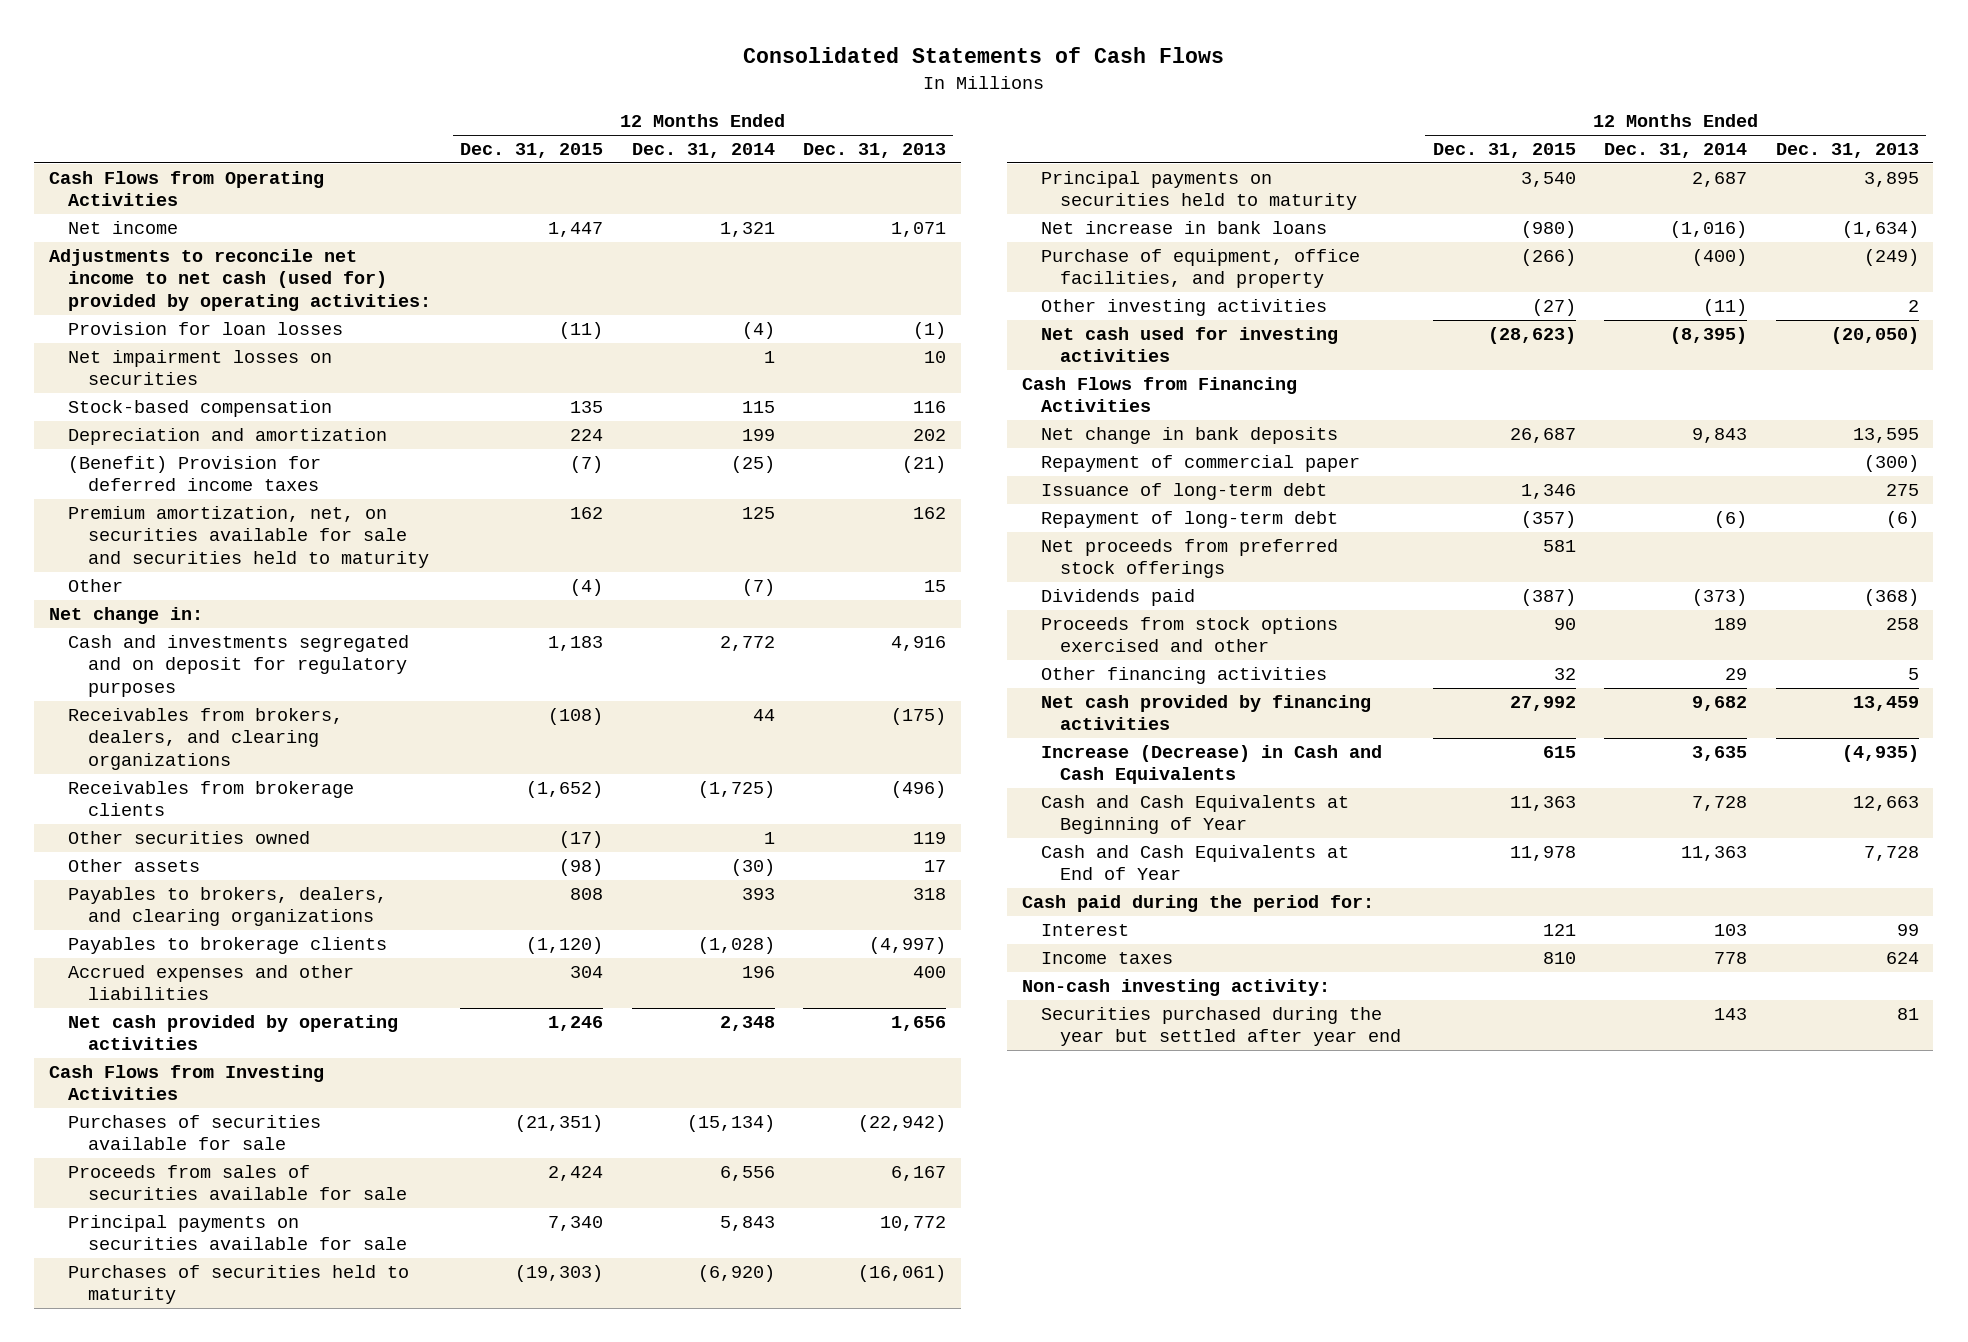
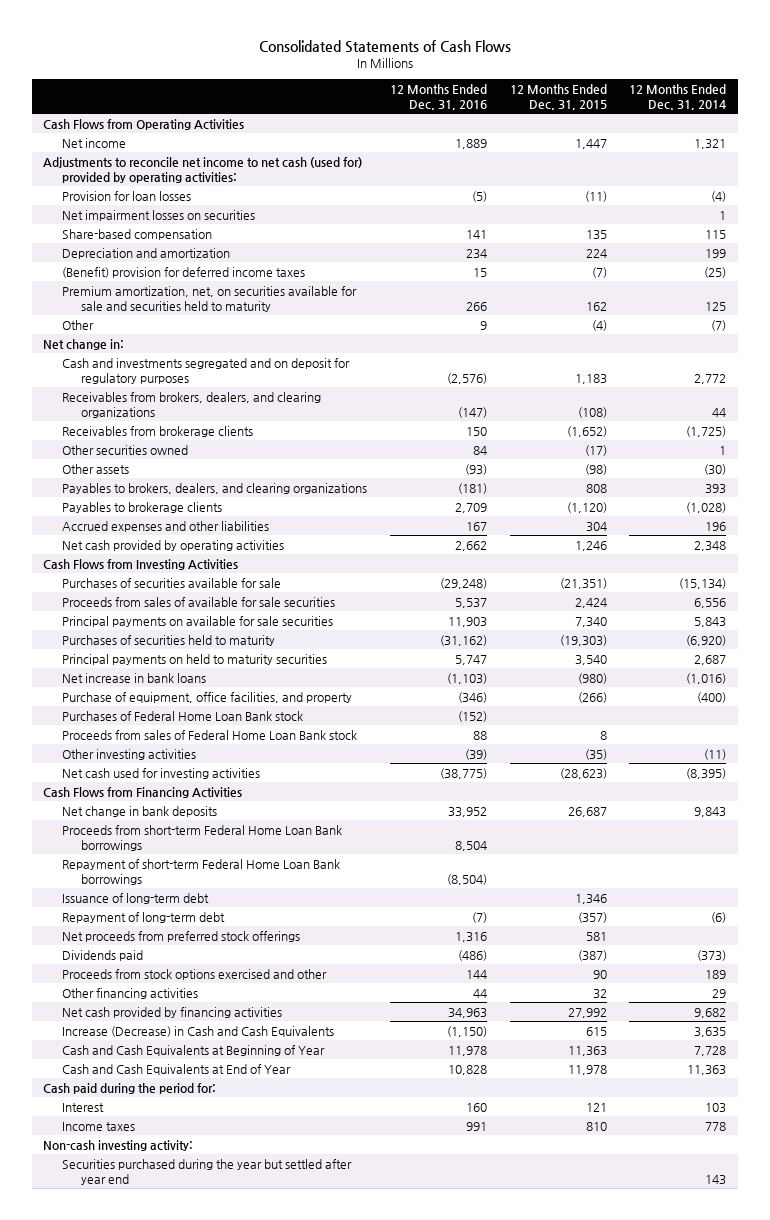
- | 12 Months Ended Dec. 31, 2015 | 12 Months Ended Dec. 31, 2014 | 12 Months Ended Dec. 31, 2013
+ | 12 Months Ended Dec. 31, 2016 | 12 Months Ended Dec. 31, 2015 | 12 Months Ended Dec. 31, 2014
- Stock-based compensation | 135 | 115 | 116
+ Share-based compensation | 141 | 135 | 115
- (Benefit) Provision for deferred income taxes | (7) | (25) | (21)
+ (Benefit) provision for deferred income taxes | 15 | (7) | (25)
- Proceeds from sales of securities available for sale | 2,424 | 6,556 | 6,167
- Principal payments on securities available for sale | 7,340 | 5,843 | 10,772
+ Proceeds from sales of available for sale securities | 5,537 | 2,424 | 6,556
+ Principal payments on available for sale securities | 11,903 | 7,340 | 5,843
- Principal payments on securities held to maturity | 3,540 | 2,687 | 3,895
+ Principal payments on held to maturity securities | 5,747 | 3,540 | 2,687
- Other investing activities | (27) | (11) | 2
+ Purchases of Federal Home Loan Bank stock | (152) | |
+ Proceeds from sales of Federal Home Loan Bank stock | 88 | 8 |
+ Other investing activities | (39) | (35) | (11)
- Repayment of commercial paper | | | (300)
+ Proceeds from short-term Federal Home Loan Bank borrowings | 8,504 | |
+ Repayment of short-term Federal Home Loan Bank borrowings | (8,504) | |

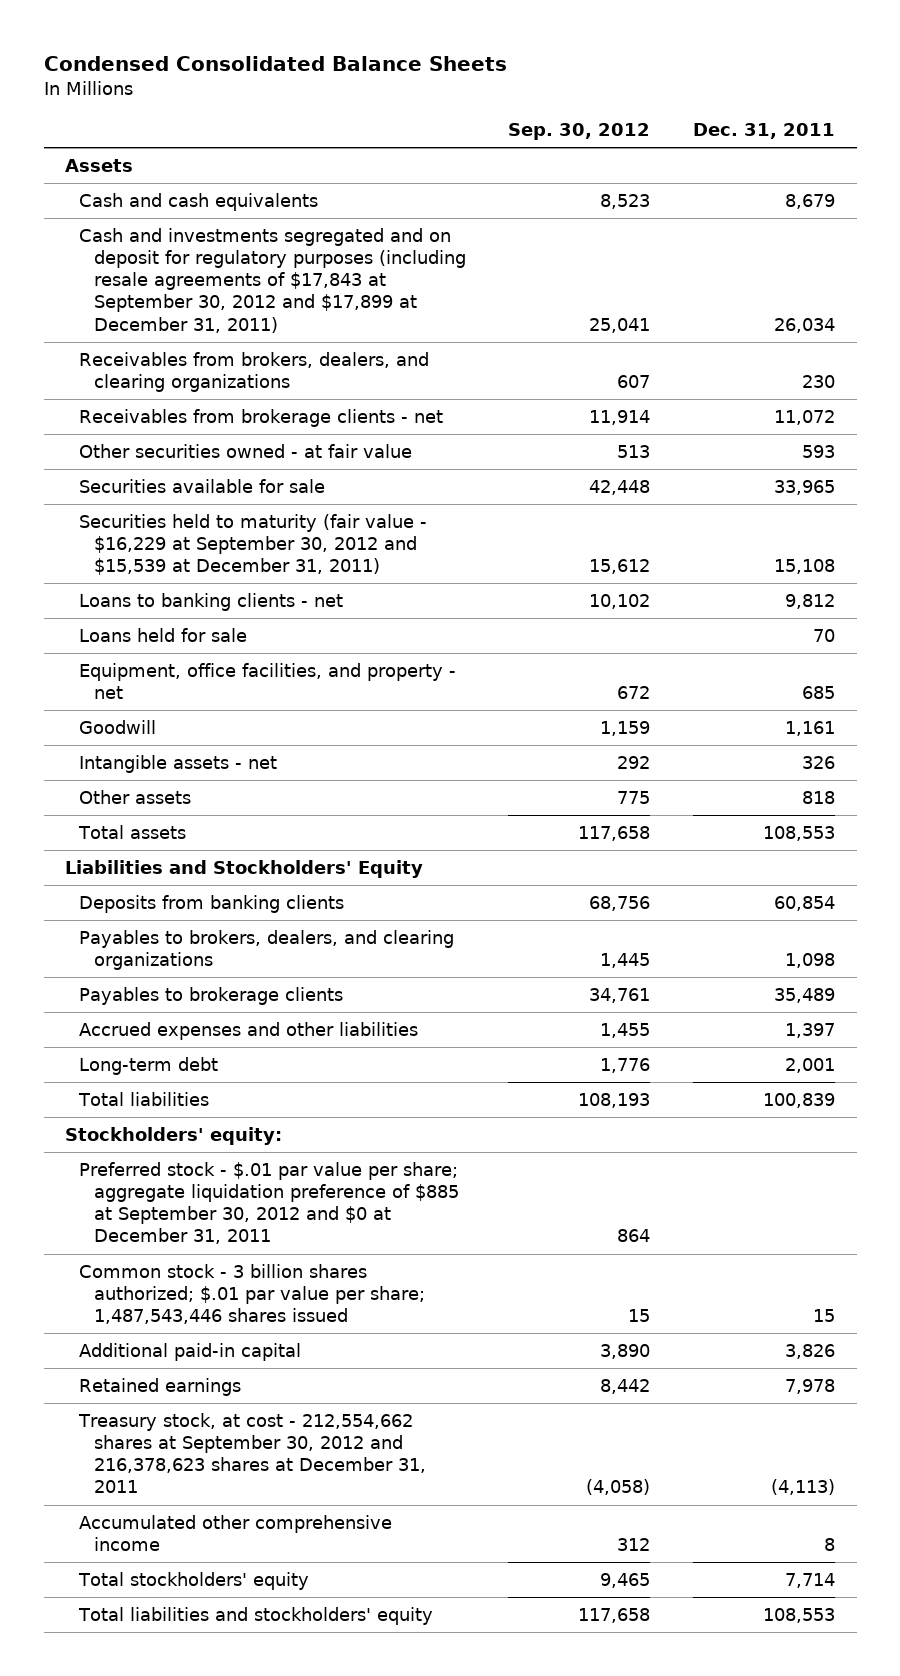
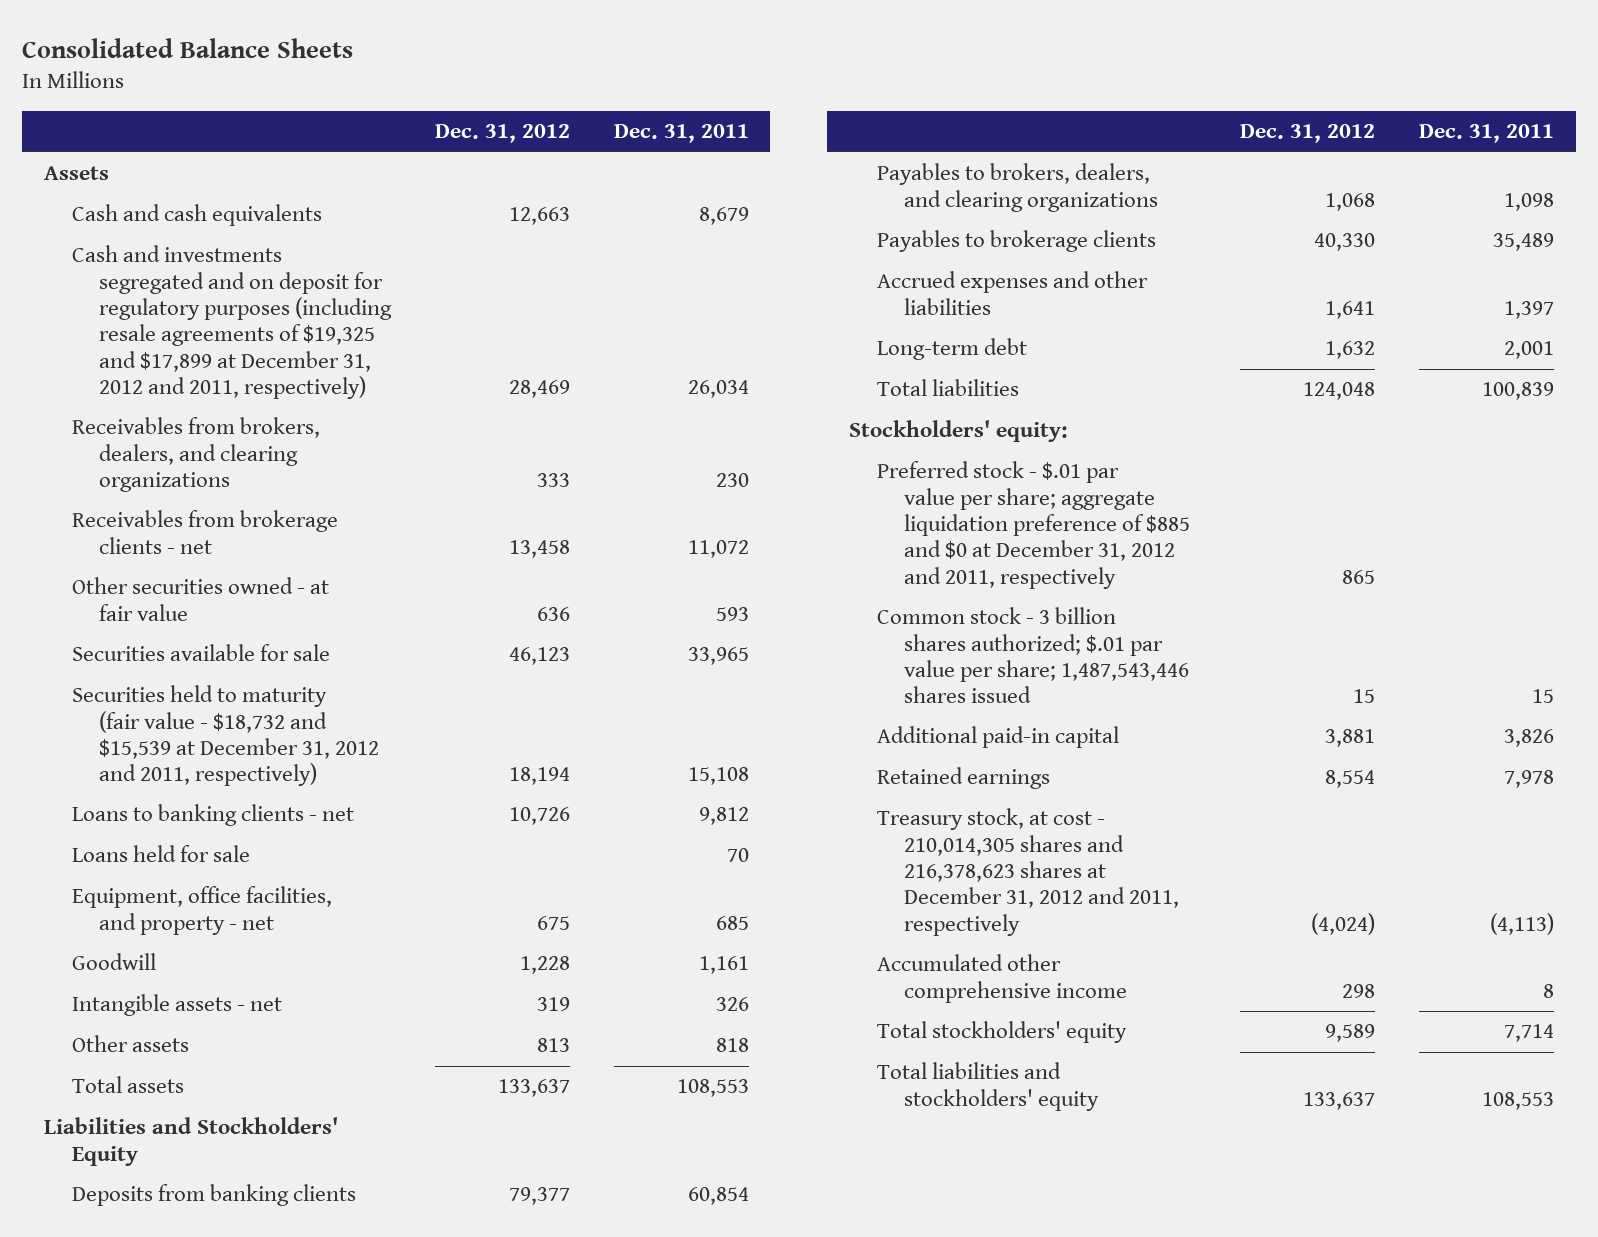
- Condensed Consolidated Balance Sheets
+ Consolidated Balance Sheets
- | Sep. 30, 2012 | Dec. 31, 2011
+ | Dec. 31, 2012 | Dec. 31, 2011
- Cash and investments segregated and on deposit for regulatory purposes (including resale agreements of $17,843 at September 30, 2012 and $17,899 at December 31, 2011) | 25,041 | 26,034
+ Cash and investments segregated and on deposit for regulatory purposes (including resale agreements of $19,325 and $17,899 at December 31, 2012 and 2011, respectively) | 28,469 | 26,034
- Securities held to maturity (fair value - $16,229 at September 30, 2012 and $15,539 at December 31, 2011) | 15,612 | 15,108
+ Securities held to maturity (fair value - $18,732 and $15,539 at December 31, 2012 and 2011, respectively) | 18,194 | 15,108
- Preferred stock - $.01 par value per share; aggregate liquidation preference of $885 at September 30, 2012 and $0 at December 31, 2011 | 864 |
+ Preferred stock - $.01 par value per share; aggregate liquidation preference of $885 and $0 at December 31, 2012 and 2011, respectively | 865 |
- Treasury stock, at cost - 212,554,662 shares at September 30, 2012 and 216,378,623 shares at December 31, 2011 | (4,058) | (4,113)
+ Treasury stock, at cost - 210,014,305 shares and 216,378,623 shares at December 31, 2012 and 2011, respectively | (4,024) | (4,113)

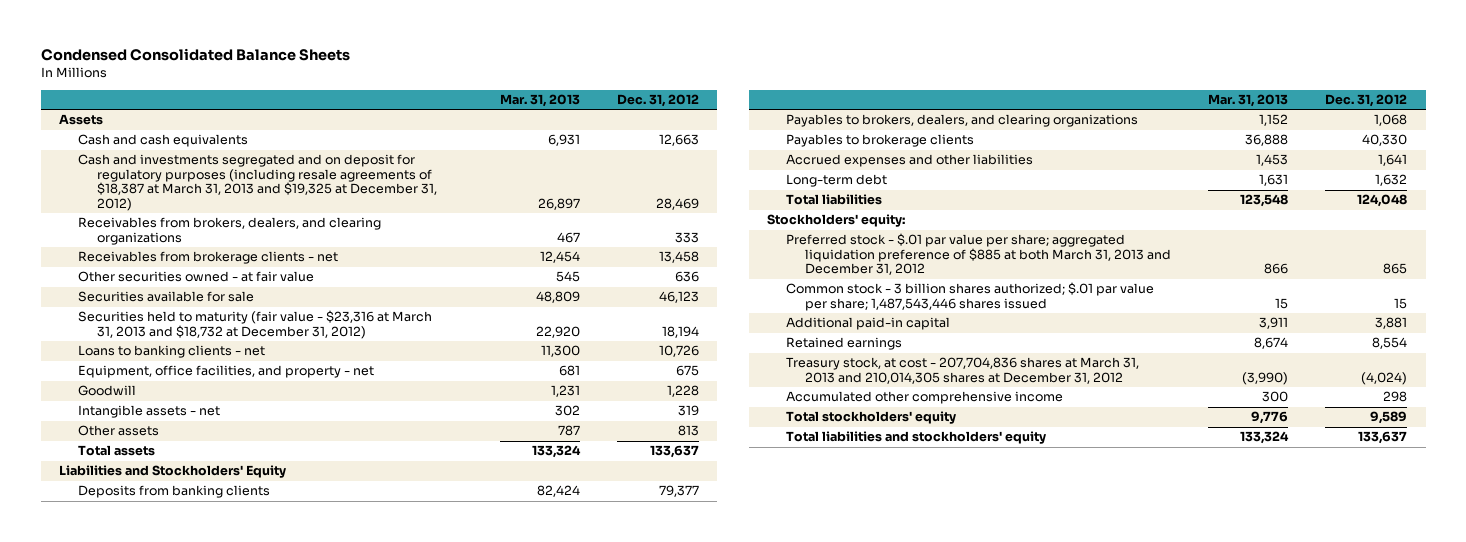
- Consolidated Balance Sheets
+ Condensed Consolidated Balance Sheets
- | Dec. 31, 2012 | Dec. 31, 2011
+ | Mar. 31, 2013 | Dec. 31, 2012
- Cash and investments segregated and on deposit for regulatory purposes (including resale agreements of $19,325 and $17,899 at December 31, 2012 and 2011, respectively) | 28,469 | 26,034
+ Cash and investments segregated and on deposit for regulatory purposes (including resale agreements of $18,387 at March 31, 2013 and $19,325 at December 31, 2012) | 26,897 | 28,469
- Securities held to maturity (fair value - $18,732 and $15,539 at December 31, 2012 and 2011, respectively) | 18,194 | 15,108
+ Securities held to maturity (fair value - $23,316 at March 31, 2013 and $18,732 at December 31, 2012) | 22,920 | 18,194
- Loans held for sale | | 70
- Preferred stock - $.01 par value per share; aggregate liquidation preference of $885 and $0 at December 31, 2012 and 2011, respectively | 865 |
+ Preferred stock - $.01 par value per share; aggregated liquidation preference of $885 at both March 31, 2013 and December 31, 2012 | 866 | 865
- Treasury stock, at cost - 210,014,305 shares and 216,378,623 shares at December 31, 2012 and 2011, respectively | (4,024) | (4,113)
+ Treasury stock, at cost - 207,704,836 shares at March 31, 2013 and 210,014,305 shares at December 31, 2012 | (3,990) | (4,024)

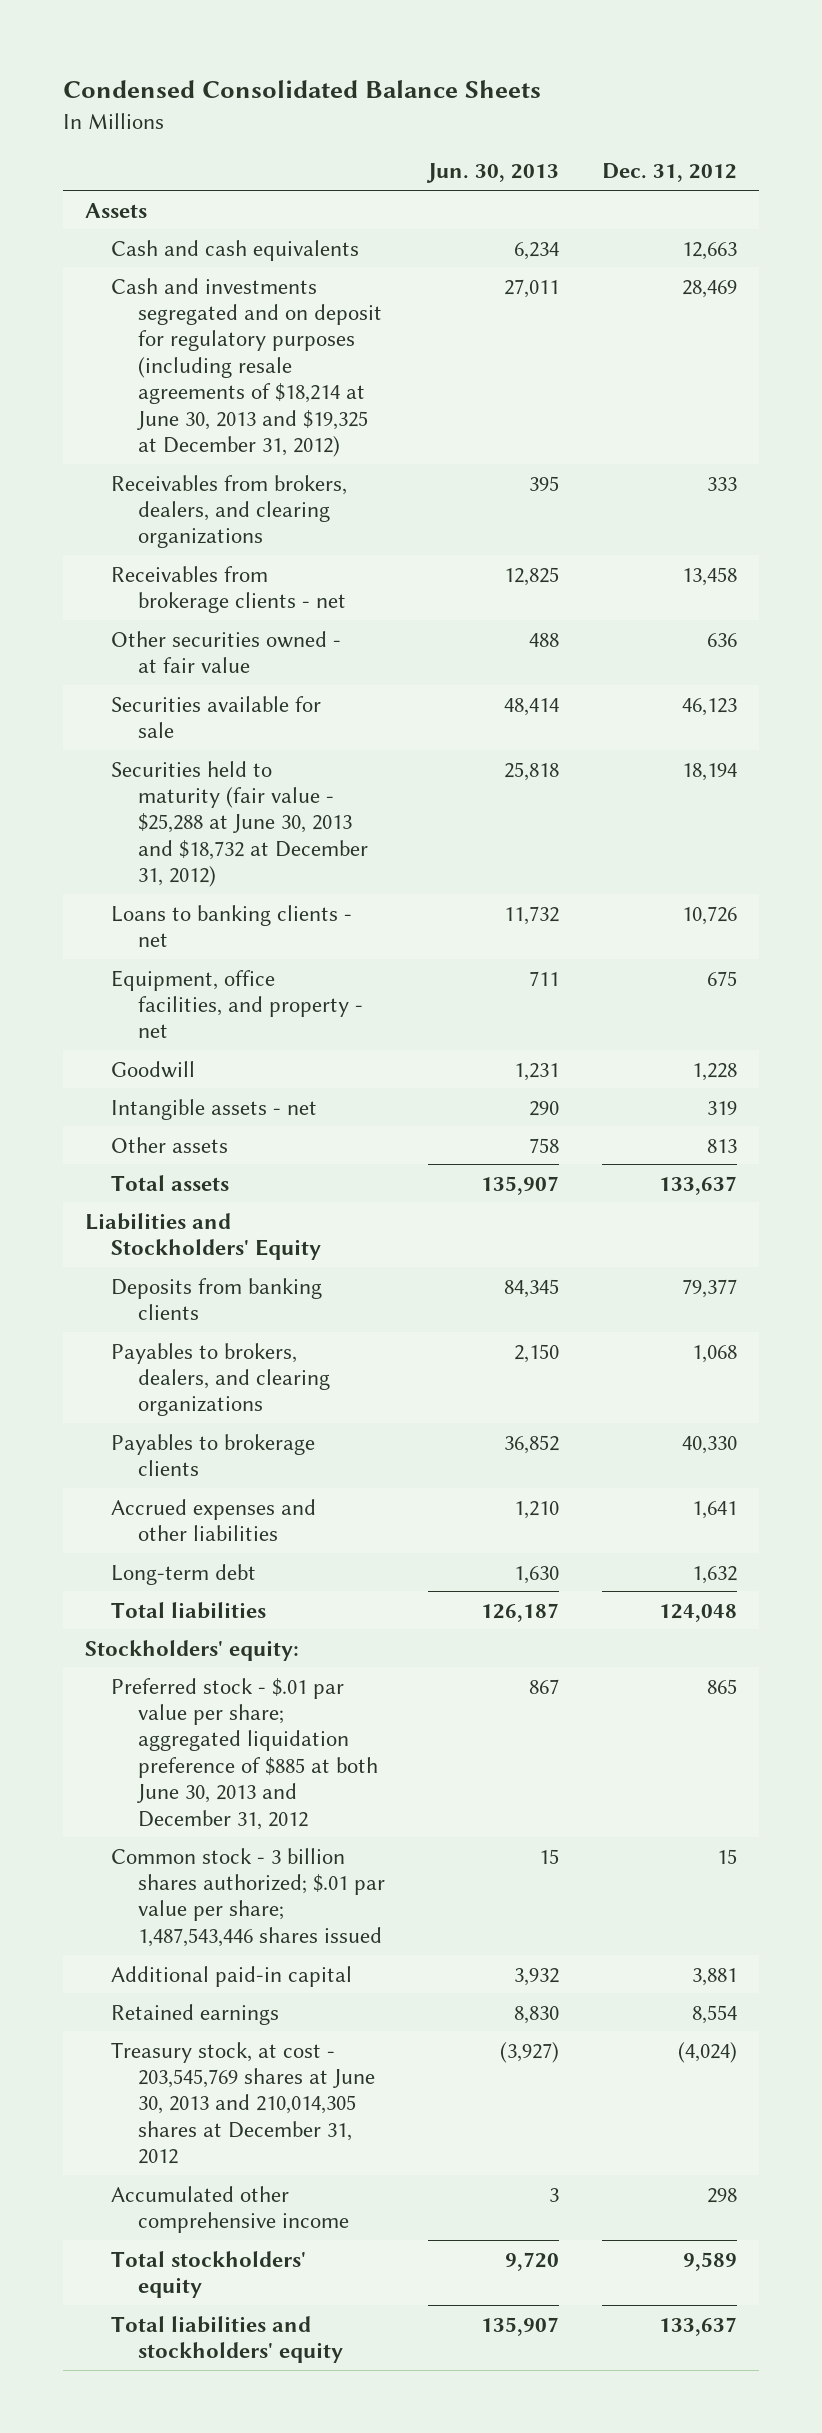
- | Mar. 31, 2013 | Dec. 31, 2012
+ | Jun. 30, 2013 | Dec. 31, 2012
- Cash and investments segregated and on deposit for regulatory purposes (including resale agreements of $18,387 at March 31, 2013 and $19,325 at December 31, 2012) | 26,897 | 28,469
+ Cash and investments segregated and on deposit for regulatory purposes (including resale agreements of $18,214 at June 30, 2013 and $19,325 at December 31, 2012) | 27,011 | 28,469
- Securities held to maturity (fair value - $23,316 at March 31, 2013 and $18,732 at December 31, 2012) | 22,920 | 18,194
+ Securities held to maturity (fair value - $25,288 at June 30, 2013 and $18,732 at December 31, 2012) | 25,818 | 18,194
- Preferred stock - $.01 par value per share; aggregated liquidation preference of $885 at both March 31, 2013 and December 31, 2012 | 866 | 865
+ Preferred stock - $.01 par value per share; aggregated liquidation preference of $885 at both June 30, 2013 and December 31, 2012 | 867 | 865
- Treasury stock, at cost - 207,704,836 shares at March 31, 2013 and 210,014,305 shares at December 31, 2012 | (3,990) | (4,024)
+ Treasury stock, at cost - 203,545,769 shares at June 30, 2013 and 210,014,305 shares at December 31, 2012 | (3,927) | (4,024)

